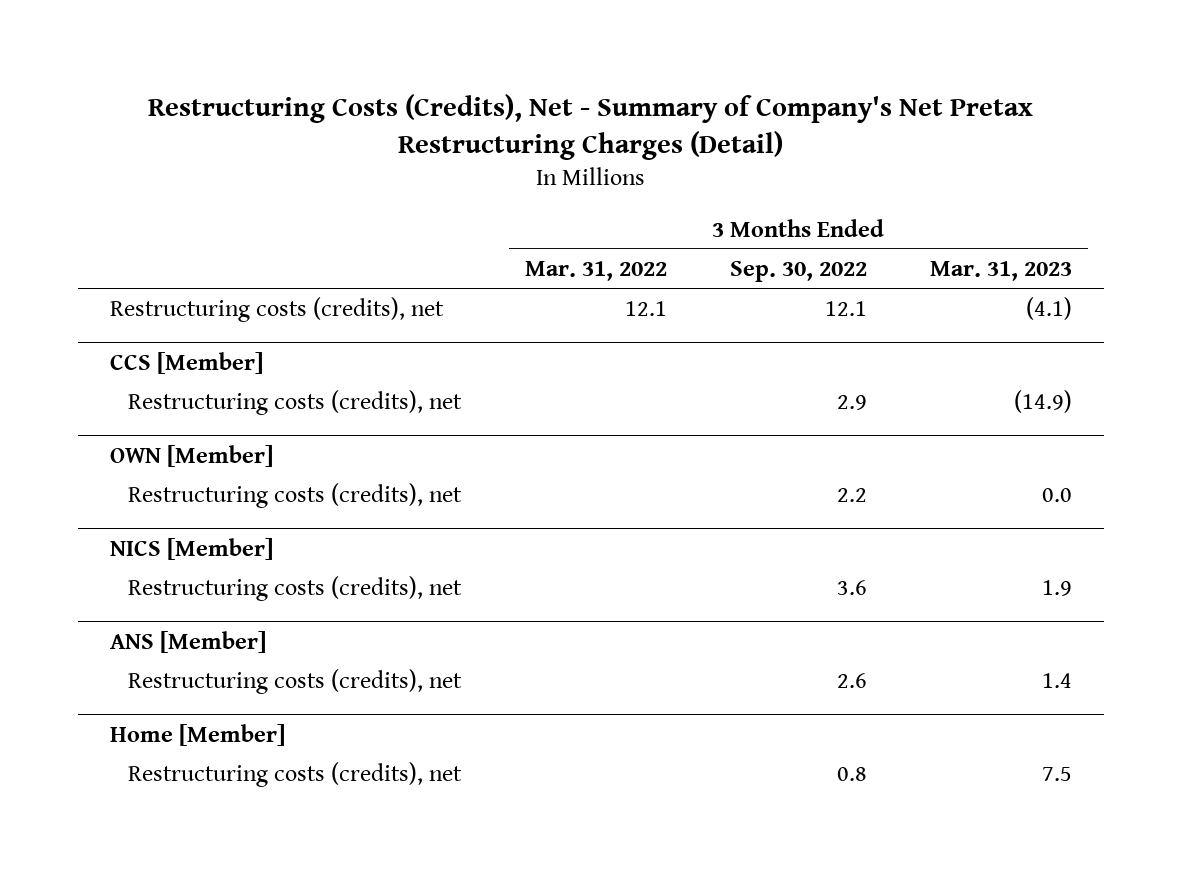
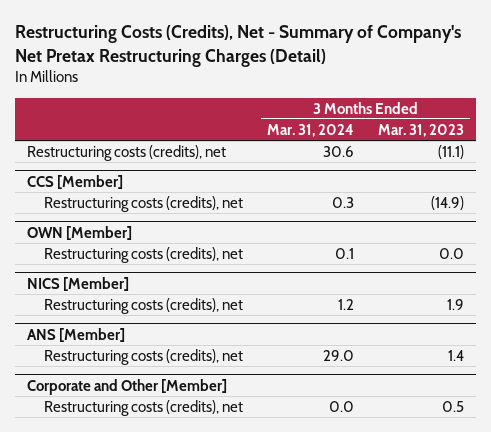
- | 3 Months Ended Mar. 31, 2022 | 3 Months Ended Sep. 30, 2022 | 3 Months Ended Mar. 31, 2023
+ | 3 Months Ended Mar. 31, 2024 | 3 Months Ended Mar. 31, 2023
- Restructuring costs (credits), net | 12.1 | 12.1 | (4.1)
+ Restructuring costs (credits), net | 30.6 | (11.1)
- Home [Member]
- Restructuring costs (credits), net | | 0.8 | 7.5
+ Corporate and Other [Member]
+ Restructuring costs (credits), net | 0.0 | 0.5

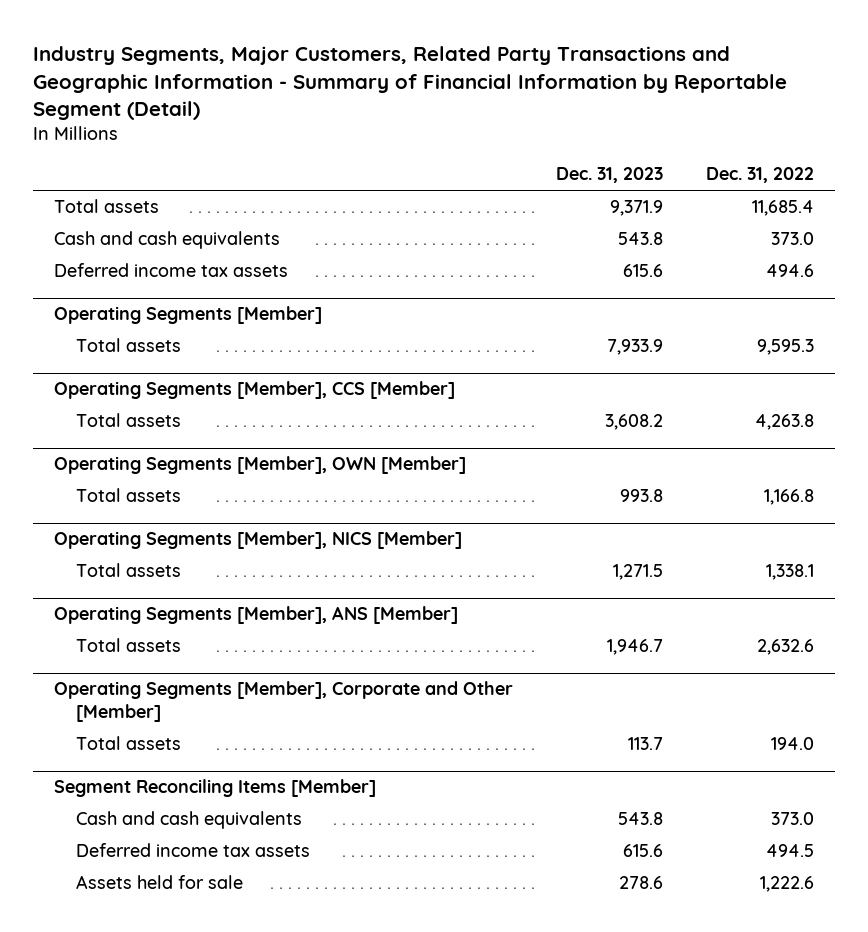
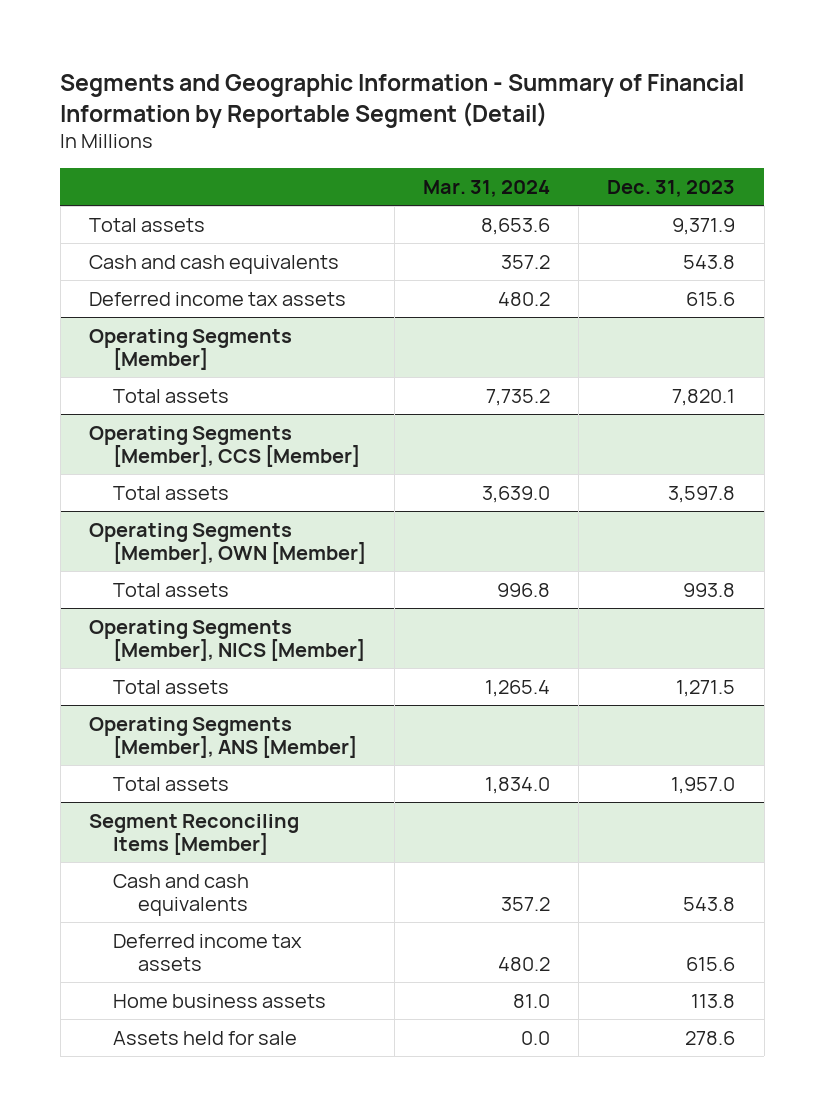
- Industry Segments, Major Customers, Related Party Transactions and Geographic Information - Summary of Financial Information by Reportable Segment (Detail)
+ Segments and Geographic Information - Summary of Financial Information by Reportable Segment (Detail)
- | Dec. 31, 2023 | Dec. 31, 2022
+ | Mar. 31, 2024 | Dec. 31, 2023
@ Operating Segments [Member]
- Total assets | 7,933.9 | 9,595.3
+ Total assets | 7,735.2 | 7,820.1
@ Operating Segments [Member], CCS [Member]
- Total assets | 3,608.2 | 4,263.8
+ Total assets | 3,639.0 | 3,597.8
@ Operating Segments [Member], ANS [Member]
- Total assets | 1,946.7 | 2,632.6
- Operating Segments [Member], Corporate and Other [Member]
- Total assets | 113.7 | 194.0
@ Operating Segments [Member], ANS [Member]
+ Total assets | 1,834.0 | 1,957.0
@ Segment Reconciling Items [Member]
+ Home business assets | 81.0 | 113.8

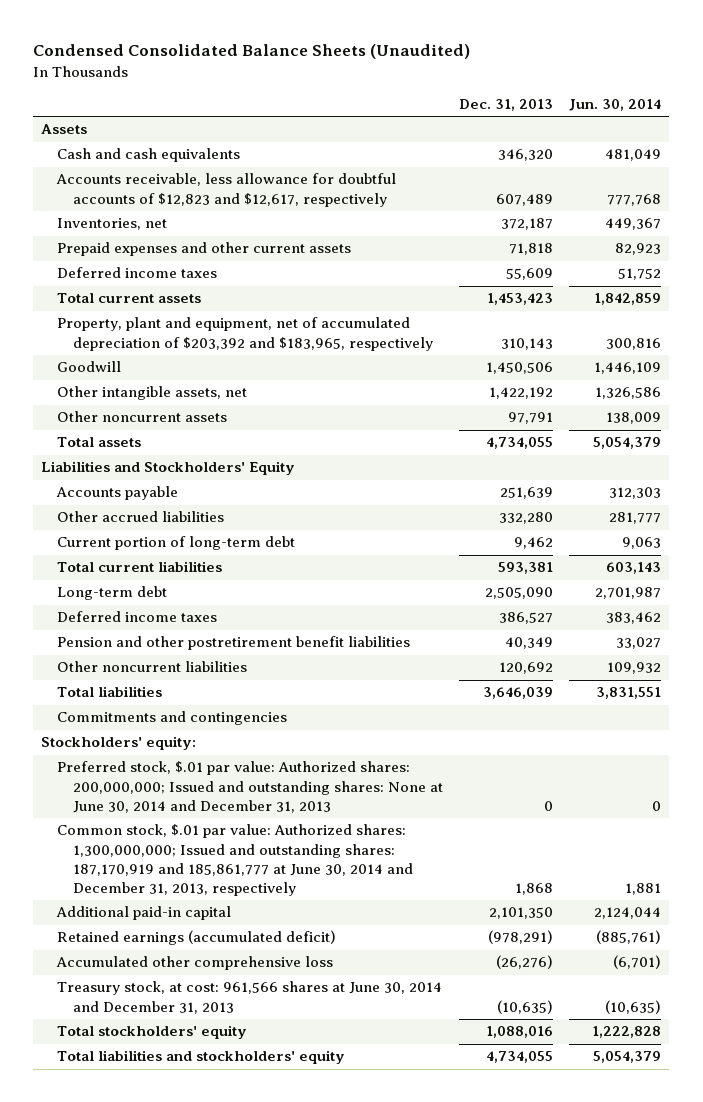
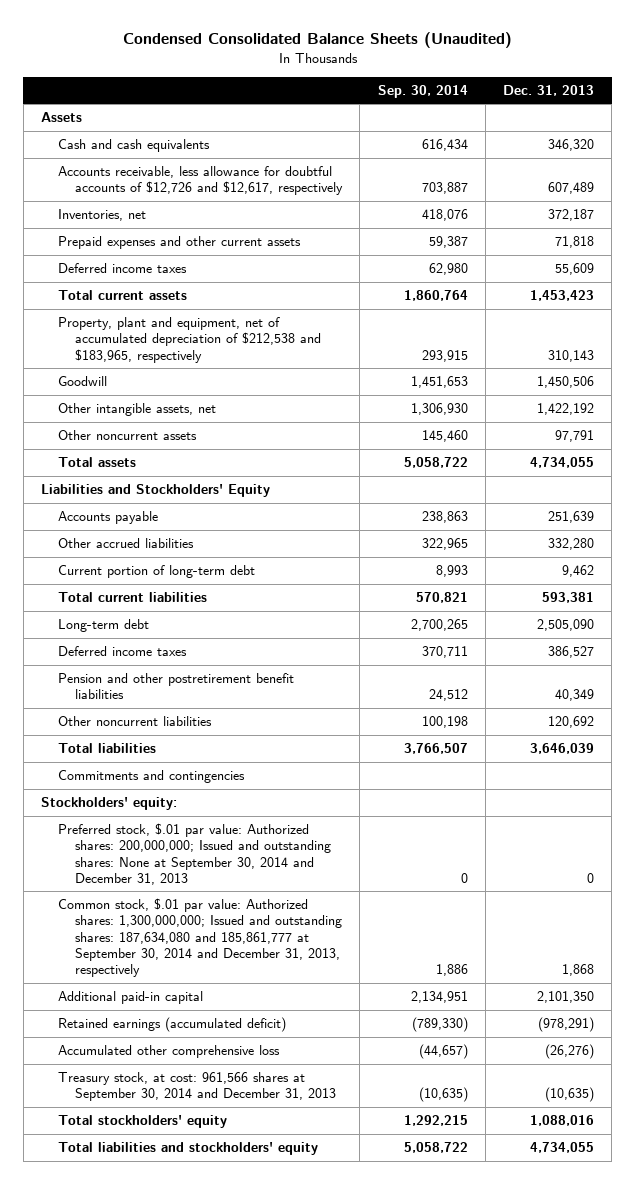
- | Dec. 31, 2013 | Jun. 30, 2014
+ | Sep. 30, 2014 | Dec. 31, 2013
- Accounts receivable, less allowance for doubtful accounts of $12,823 and $12,617, respectively | 607,489 | 777,768
+ Accounts receivable, less allowance for doubtful accounts of $12,726 and $12,617, respectively | 703,887 | 607,489
- Property, plant and equipment, net of accumulated depreciation of $203,392 and $183,965, respectively | 310,143 | 300,816
+ Property, plant and equipment, net of accumulated depreciation of $212,538 and $183,965, respectively | 293,915 | 310,143
- Preferred stock, $.01 par value: Authorized shares: 200,000,000; Issued and outstanding shares: None at June 30, 2014 and December 31, 2013 | 0 | 0
- Common stock, $.01 par value: Authorized shares: 1,300,000,000; Issued and outstanding shares: 187,170,919 and 185,861,777 at June 30, 2014 and December 31, 2013, respectively | 1,868 | 1,881
+ Preferred stock, $.01 par value: Authorized shares: 200,000,000; Issued and outstanding shares: None at September 30, 2014 and December 31, 2013 | 0 | 0
+ Common stock, $.01 par value: Authorized shares: 1,300,000,000; Issued and outstanding shares: 187,634,080 and 185,861,777 at September 30, 2014 and December 31, 2013, respectively | 1,886 | 1,868
- Treasury stock, at cost: 961,566 shares at June 30, 2014 and December 31, 2013 | (10,635) | (10,635)
+ Treasury stock, at cost: 961,566 shares at September 30, 2014 and December 31, 2013 | (10,635) | (10,635)

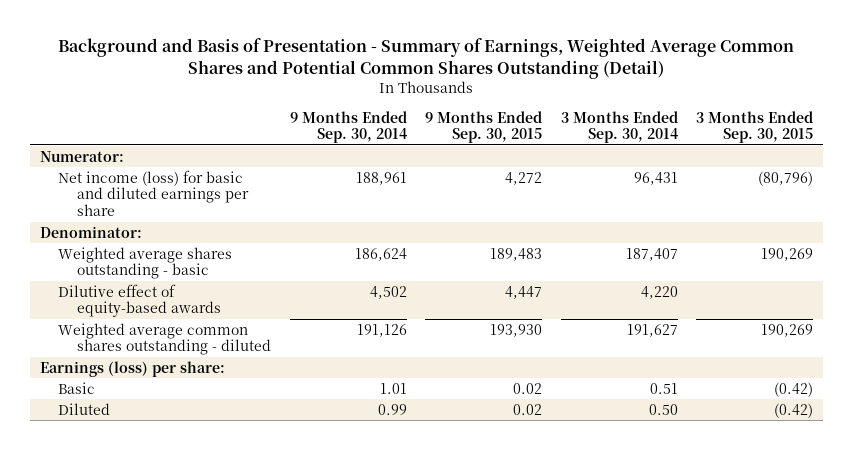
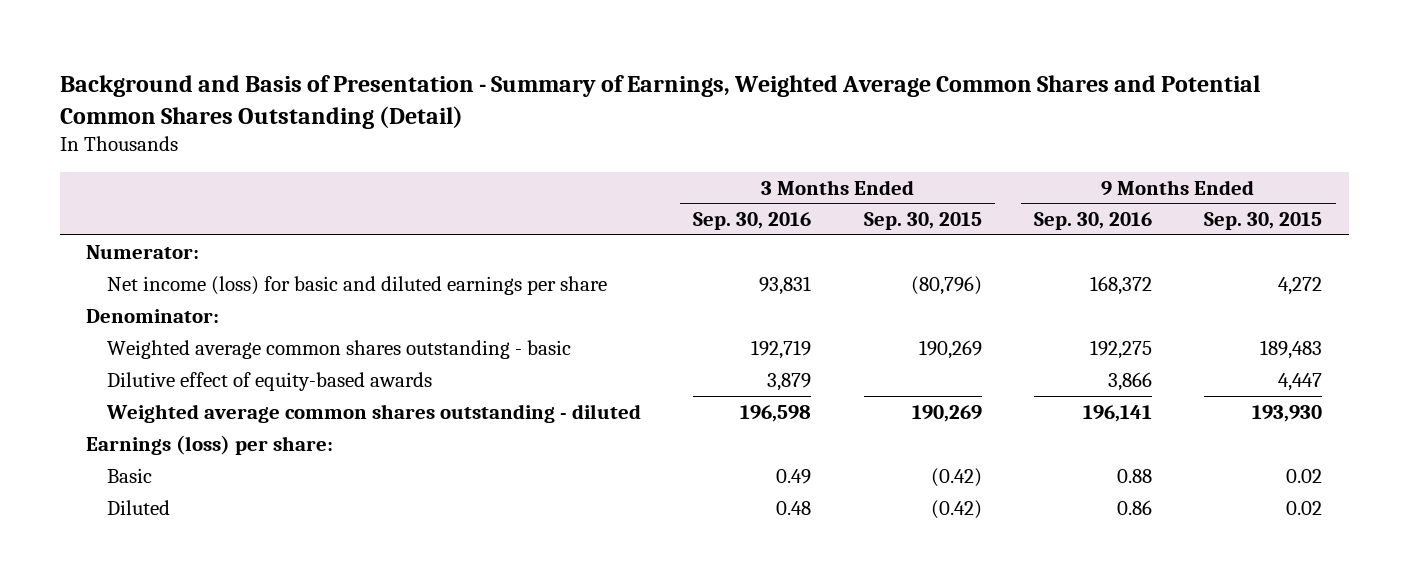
- | 9 Months Ended Sep. 30, 2014 | 9 Months Ended Sep. 30, 2015 | 3 Months Ended Sep. 30, 2014 | 3 Months Ended Sep. 30, 2015
+ | 3 Months Ended Sep. 30, 2016 | 3 Months Ended Sep. 30, 2015 | 9 Months Ended Sep. 30, 2016 | 9 Months Ended Sep. 30, 2015
- Weighted average shares outstanding - basic | 186,624 | 189,483 | 187,407 | 190,269
+ Weighted average common shares outstanding - basic | 192,719 | 190,269 | 192,275 | 189,483

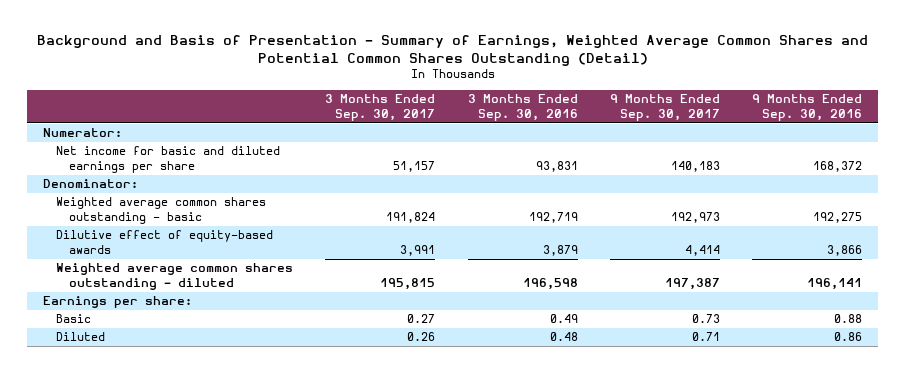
- | 3 Months Ended Sep. 30, 2016 | 3 Months Ended Sep. 30, 2015 | 9 Months Ended Sep. 30, 2016 | 9 Months Ended Sep. 30, 2015
+ | 3 Months Ended Sep. 30, 2017 | 3 Months Ended Sep. 30, 2016 | 9 Months Ended Sep. 30, 2017 | 9 Months Ended Sep. 30, 2016
- Net income (loss) for basic and diluted earnings per share | 93,831 | (80,796) | 168,372 | 4,272
+ Net income for basic and diluted earnings per share | 51,157 | 93,831 | 140,183 | 168,372
- Earnings (loss) per share:
+ Earnings per share:

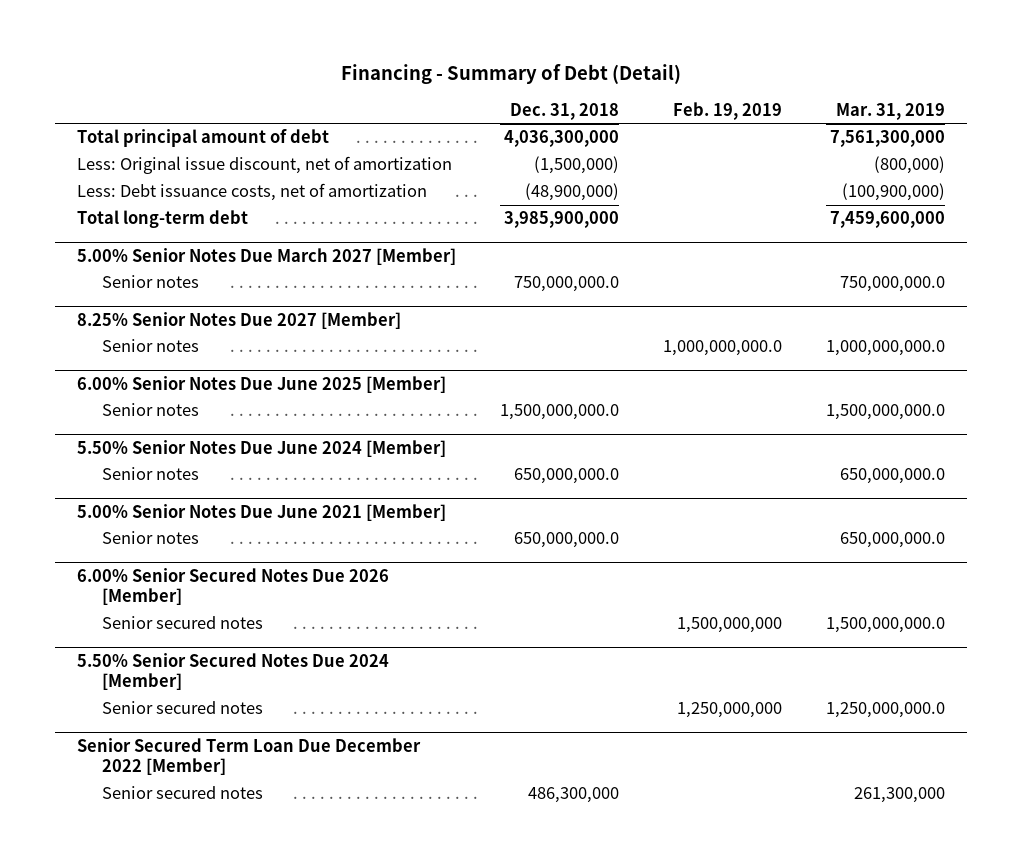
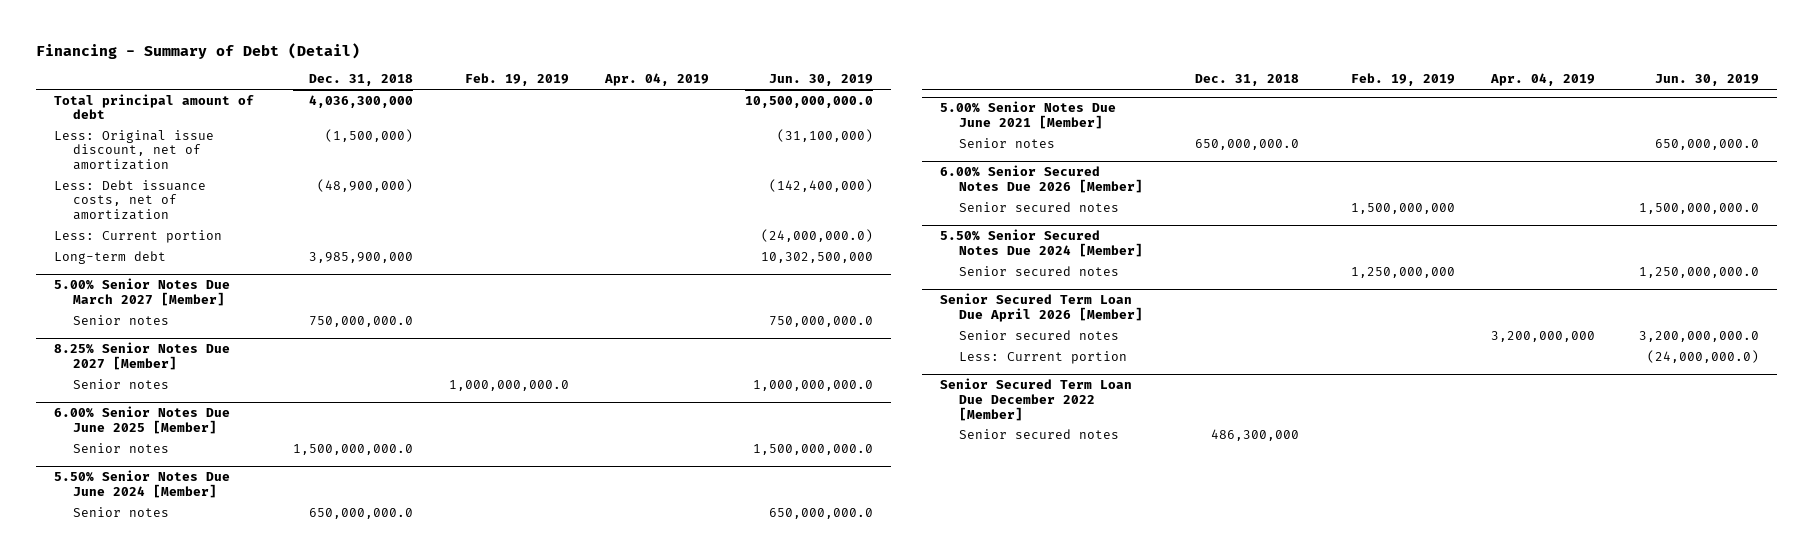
- | Dec. 31, 2018 | Feb. 19, 2019 | Mar. 31, 2019
+ | Dec. 31, 2018 | Feb. 19, 2019 | Apr. 04, 2019 | Jun. 30, 2019
- Total long-term debt | 3,985,900,000 | | 7,459,600,000
+ Less: Current portion | | | | (24,000,000.0)
+ Long-term debt | 3,985,900,000 | | | 10,302,500,000
+ Senior Secured Term Loan Due April 2026 [Member]
+ Senior secured notes | | | 3,200,000,000 | 3,200,000,000.0
+ Less: Current portion | | | | (24,000,000.0)

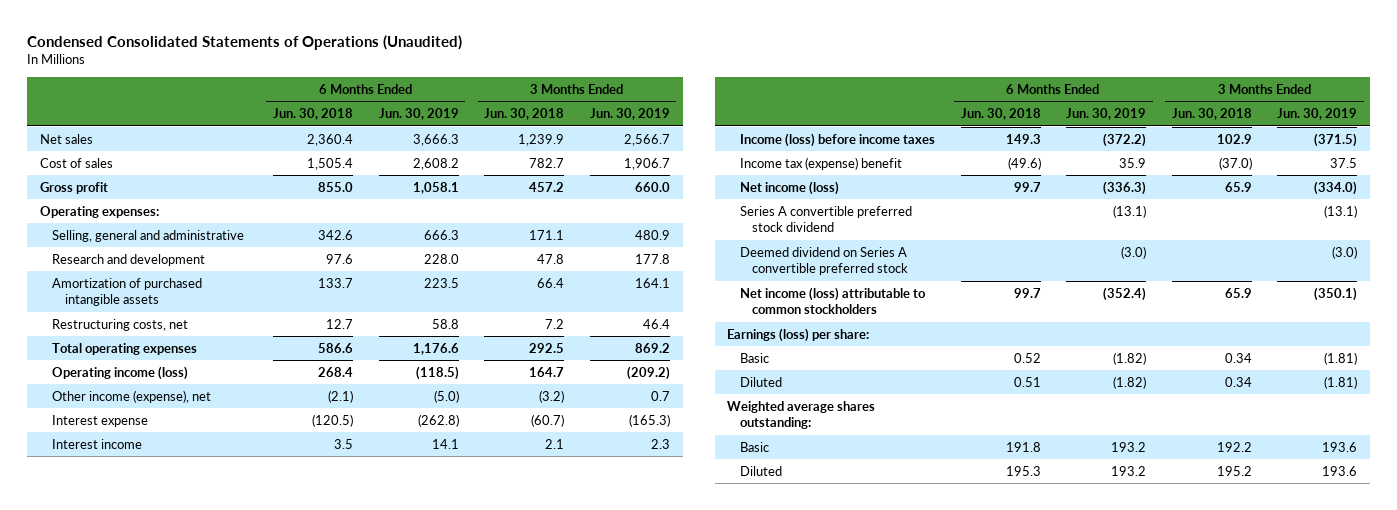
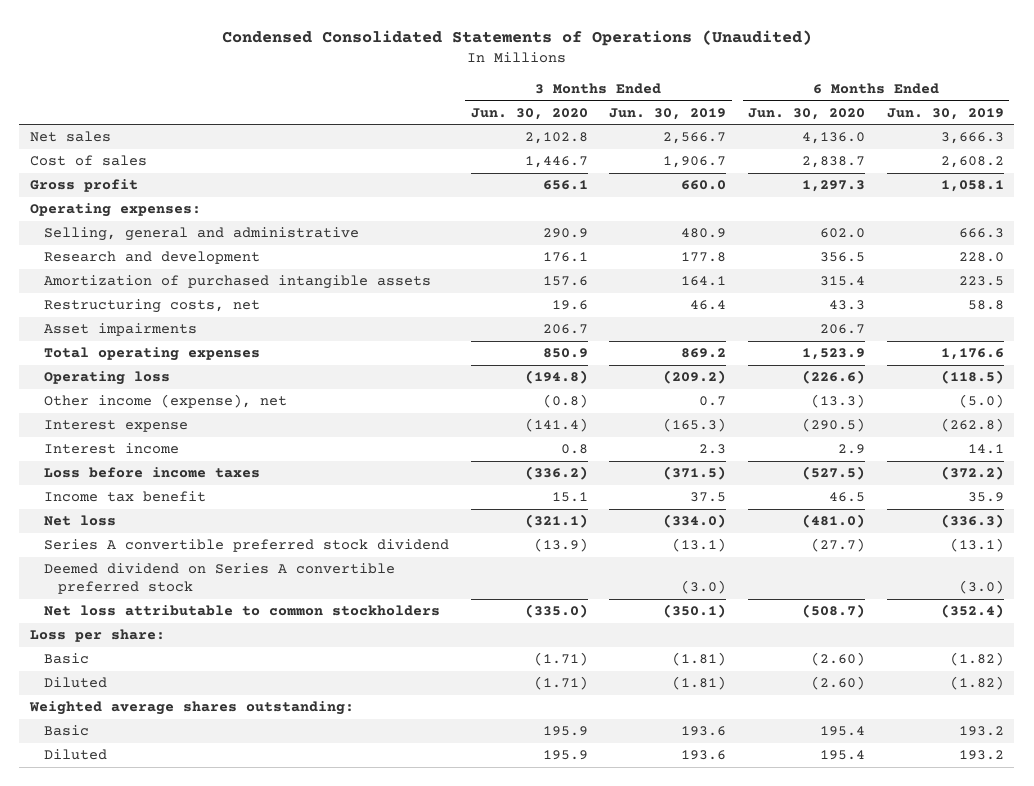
- | 6 Months Ended Jun. 30, 2018 | 6 Months Ended Jun. 30, 2019 | 3 Months Ended Jun. 30, 2018 | 3 Months Ended Jun. 30, 2019
+ | 3 Months Ended Jun. 30, 2020 | 3 Months Ended Jun. 30, 2019 | 6 Months Ended Jun. 30, 2020 | 6 Months Ended Jun. 30, 2019
+ Asset impairments | 206.7 | | 206.7 |
- Operating income (loss) | 268.4 | (118.5) | 164.7 | (209.2)
+ Operating loss | (194.8) | (209.2) | (226.6) | (118.5)
- Income (loss) before income taxes | 149.3 | (372.2) | 102.9 | (371.5)
- Income tax (expense) benefit | (49.6) | 35.9 | (37.0) | 37.5
- Net income (loss) | 99.7 | (336.3) | 65.9 | (334.0)
+ Loss before income taxes | (336.2) | (371.5) | (527.5) | (372.2)
+ Income tax benefit | 15.1 | 37.5 | 46.5 | 35.9
+ Net loss | (321.1) | (334.0) | (481.0) | (336.3)
- Net income (loss) attributable to common stockholders | 99.7 | (352.4) | 65.9 | (350.1)
- Earnings (loss) per share:
+ Net loss attributable to common stockholders | (335.0) | (350.1) | (508.7) | (352.4)
+ Loss per share:

